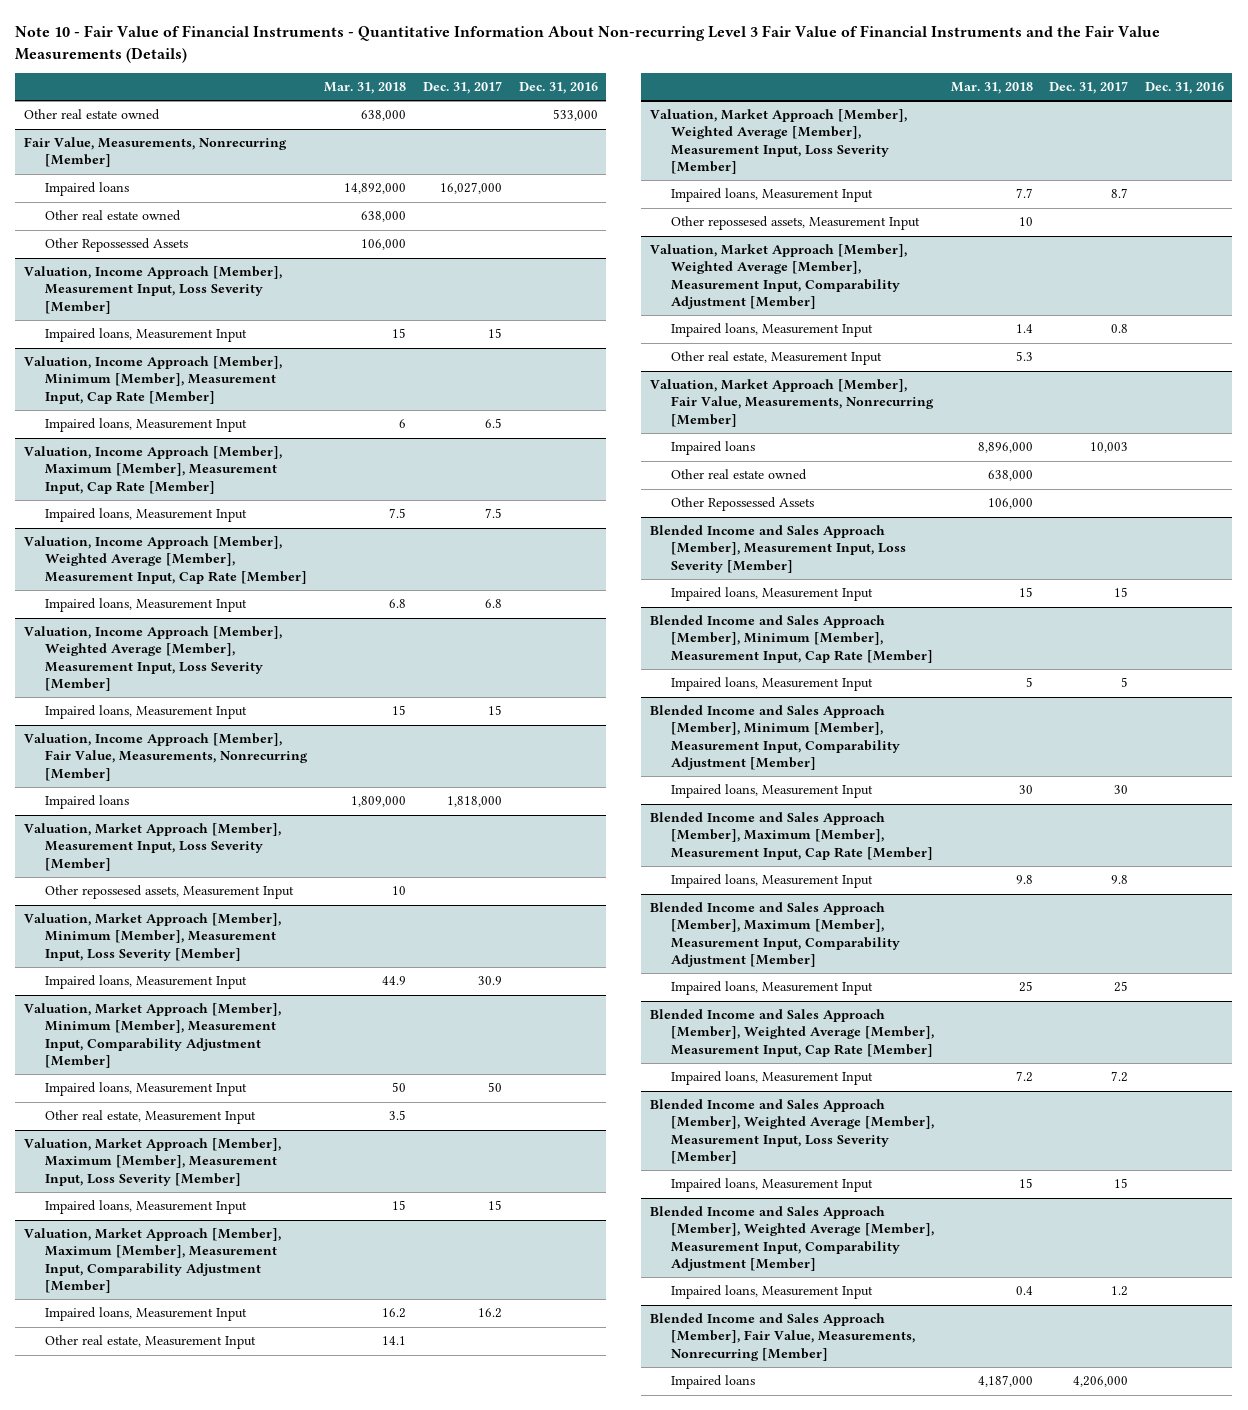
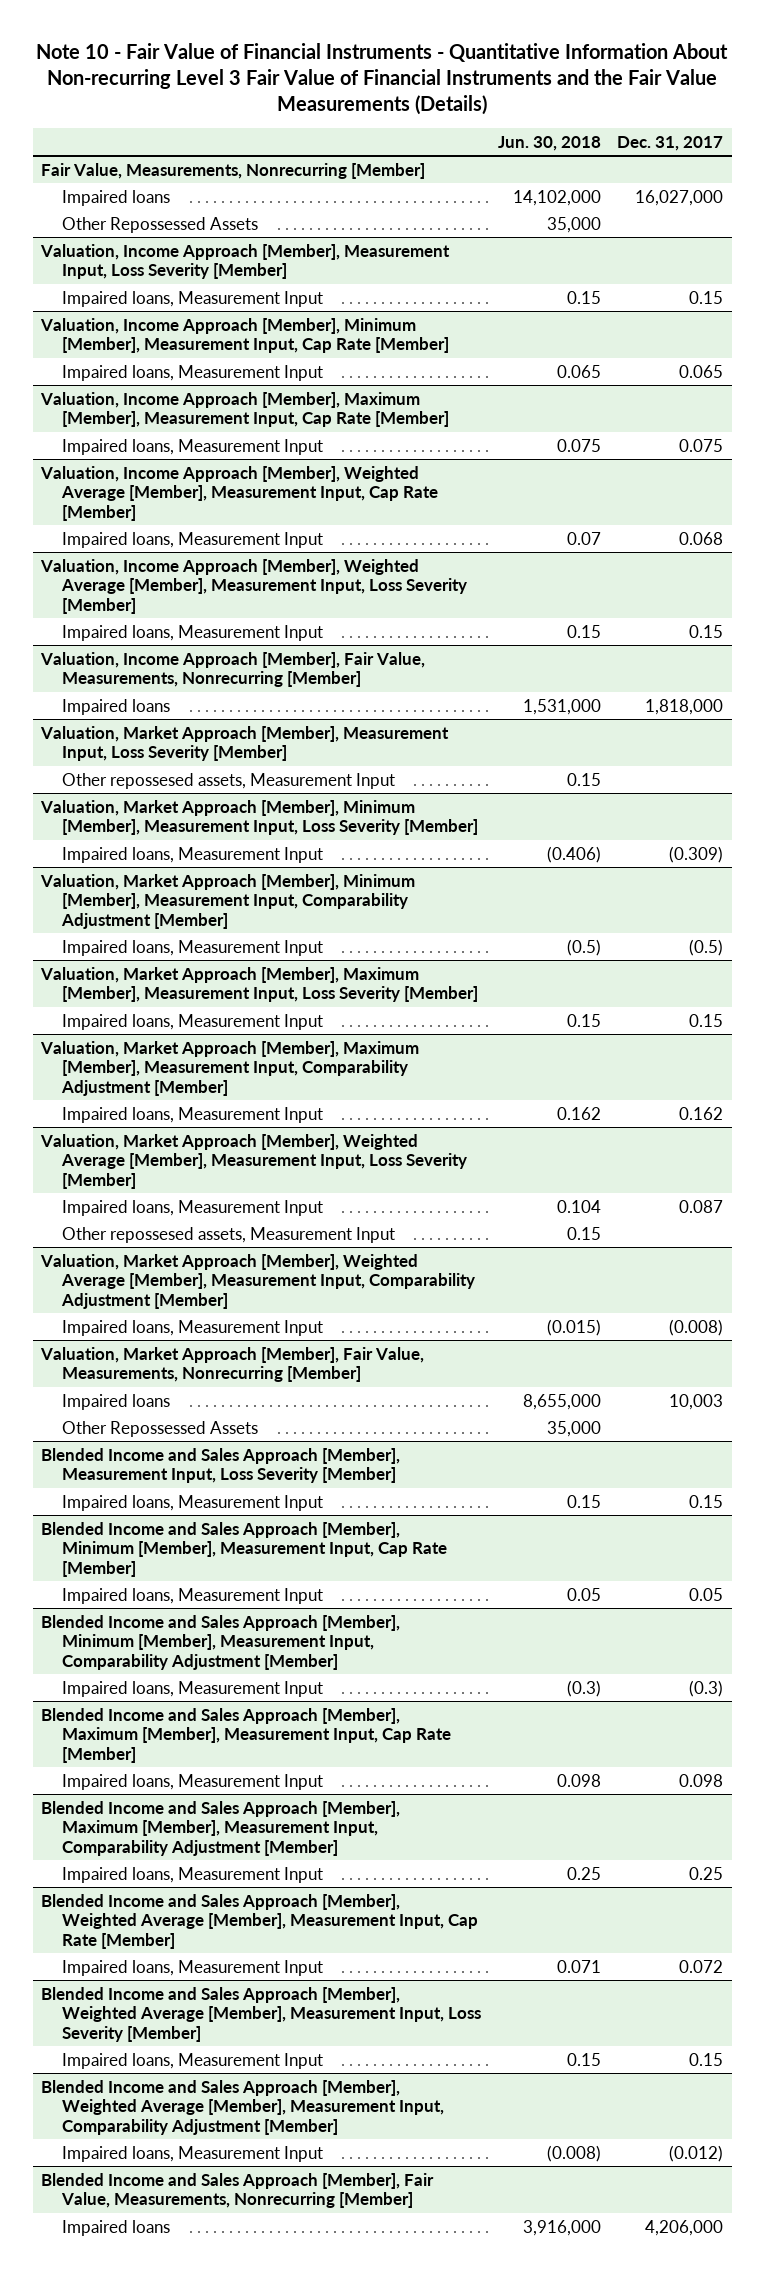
- | Mar. 31, 2018 | Dec. 31, 2017 | Dec. 31, 2016
+ | Jun. 30, 2018 | Dec. 31, 2017
- Other real estate owned | 638,000 | | 533,000
@ Fair Value, Measurements, Nonrecurring [Member]
- Other real estate owned | 638,000 | |
@ Valuation, Income Approach [Member], Measurement Input, Loss Severity [Member]
- Impaired loans, Measurement Input | 15 | 15 |
+ Impaired loans, Measurement Input | 0.15 | 0.15
@ Valuation, Income Approach [Member], Minimum [Member], Measurement Input, Cap Rate [Member]
- Impaired loans, Measurement Input | 6 | 6.5 |
+ Impaired loans, Measurement Input | 0.065 | 0.065
@ Valuation, Income Approach [Member], Maximum [Member], Measurement Input, Cap Rate [Member]
- Impaired loans, Measurement Input | 7.5 | 7.5 |
+ Impaired loans, Measurement Input | 0.075 | 0.075
@ Valuation, Income Approach [Member], Weighted Average [Member], Measurement Input, Cap Rate [Member]
- Impaired loans, Measurement Input | 6.8 | 6.8 |
+ Impaired loans, Measurement Input | 0.07 | 0.068
@ Valuation, Income Approach [Member], Weighted Average [Member], Measurement Input, Loss Severity [Member]
- Impaired loans, Measurement Input | 15 | 15 |
+ Impaired loans, Measurement Input | 0.15 | 0.15
@ Valuation, Market Approach [Member], Minimum [Member], Measurement Input, Loss Severity [Member]
- Impaired loans, Measurement Input | 44.9 | 30.9 |
+ Impaired loans, Measurement Input | (0.406) | (0.309)
@ Valuation, Market Approach [Member], Minimum [Member], Measurement Input, Comparability Adjustment [Member]
- Impaired loans, Measurement Input | 50 | 50 |
- Other real estate, Measurement Input | 3.5 | |
+ Impaired loans, Measurement Input | (0.5) | (0.5)
@ Valuation, Market Approach [Member], Maximum [Member], Measurement Input, Loss Severity [Member]
- Impaired loans, Measurement Input | 15 | 15 |
+ Impaired loans, Measurement Input | 0.15 | 0.15
@ Valuation, Market Approach [Member], Maximum [Member], Measurement Input, Comparability Adjustment [Member]
- Impaired loans, Measurement Input | 16.2 | 16.2 |
- Other real estate, Measurement Input | 14.1 | |
+ Impaired loans, Measurement Input | 0.162 | 0.162
@ Valuation, Market Approach [Member], Weighted Average [Member], Measurement Input, Loss Severity [Member]
- Impaired loans, Measurement Input | 7.7 | 8.7 |
+ Impaired loans, Measurement Input | 0.104 | 0.087
@ Valuation, Market Approach [Member], Weighted Average [Member], Measurement Input, Comparability Adjustment [Member]
- Impaired loans, Measurement Input | 1.4 | 0.8 |
- Other real estate, Measurement Input | 5.3 | |
+ Impaired loans, Measurement Input | (0.015) | (0.008)
@ Valuation, Market Approach [Member], Fair Value, Measurements, Nonrecurring [Member]
- Other real estate owned | 638,000 | |
@ Blended Income and Sales Approach [Member], Measurement Input, Loss Severity [Member]
- Impaired loans, Measurement Input | 15 | 15 |
+ Impaired loans, Measurement Input | 0.15 | 0.15
@ Blended Income and Sales Approach [Member], Minimum [Member], Measurement Input, Cap Rate [Member]
- Impaired loans, Measurement Input | 5 | 5 |
+ Impaired loans, Measurement Input | 0.05 | 0.05
@ Blended Income and Sales Approach [Member], Minimum [Member], Measurement Input, Comparability Adjustment [Member]
- Impaired loans, Measurement Input | 30 | 30 |
+ Impaired loans, Measurement Input | (0.3) | (0.3)
@ Blended Income and Sales Approach [Member], Maximum [Member], Measurement Input, Cap Rate [Member]
- Impaired loans, Measurement Input | 9.8 | 9.8 |
+ Impaired loans, Measurement Input | 0.098 | 0.098
@ Blended Income and Sales Approach [Member], Maximum [Member], Measurement Input, Comparability Adjustment [Member]
- Impaired loans, Measurement Input | 25 | 25 |
+ Impaired loans, Measurement Input | 0.25 | 0.25
@ Blended Income and Sales Approach [Member], Weighted Average [Member], Measurement Input, Cap Rate [Member]
- Impaired loans, Measurement Input | 7.2 | 7.2 |
+ Impaired loans, Measurement Input | 0.071 | 0.072
@ Blended Income and Sales Approach [Member], Weighted Average [Member], Measurement Input, Loss Severity [Member]
- Impaired loans, Measurement Input | 15 | 15 |
+ Impaired loans, Measurement Input | 0.15 | 0.15
@ Blended Income and Sales Approach [Member], Weighted Average [Member], Measurement Input, Comparability Adjustment [Member]
- Impaired loans, Measurement Input | 0.4 | 1.2 |
+ Impaired loans, Measurement Input | (0.008) | (0.012)

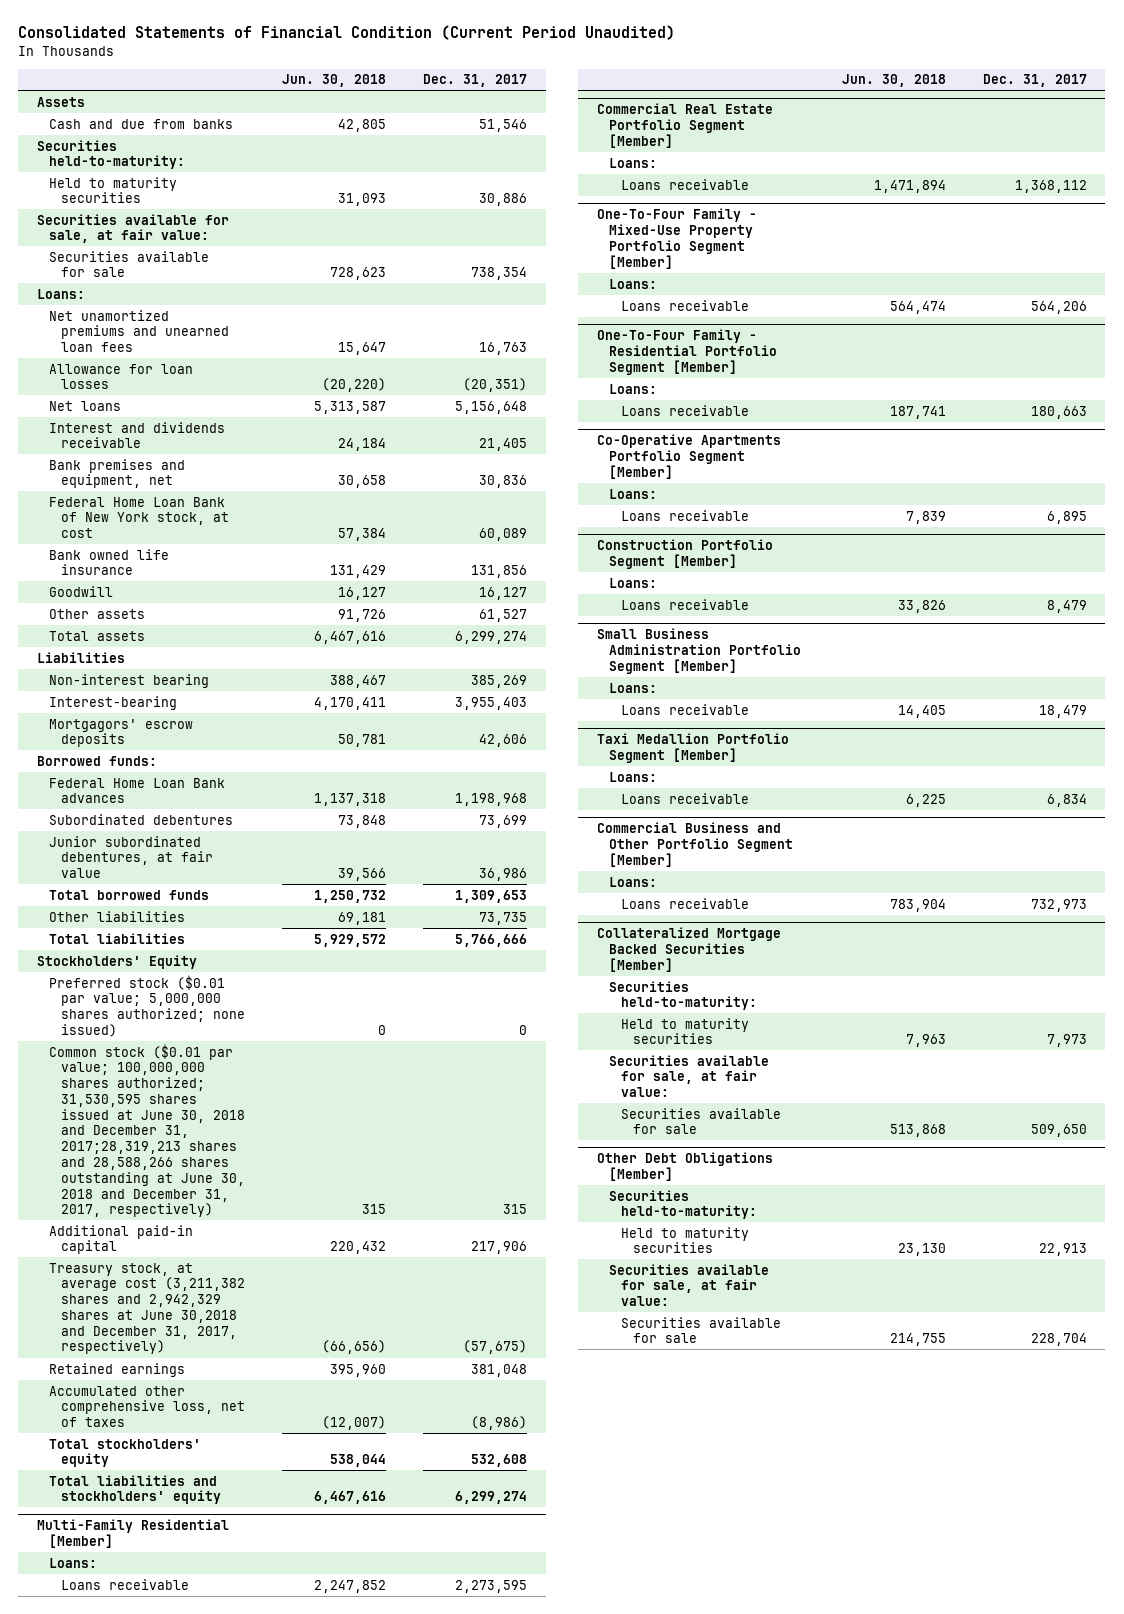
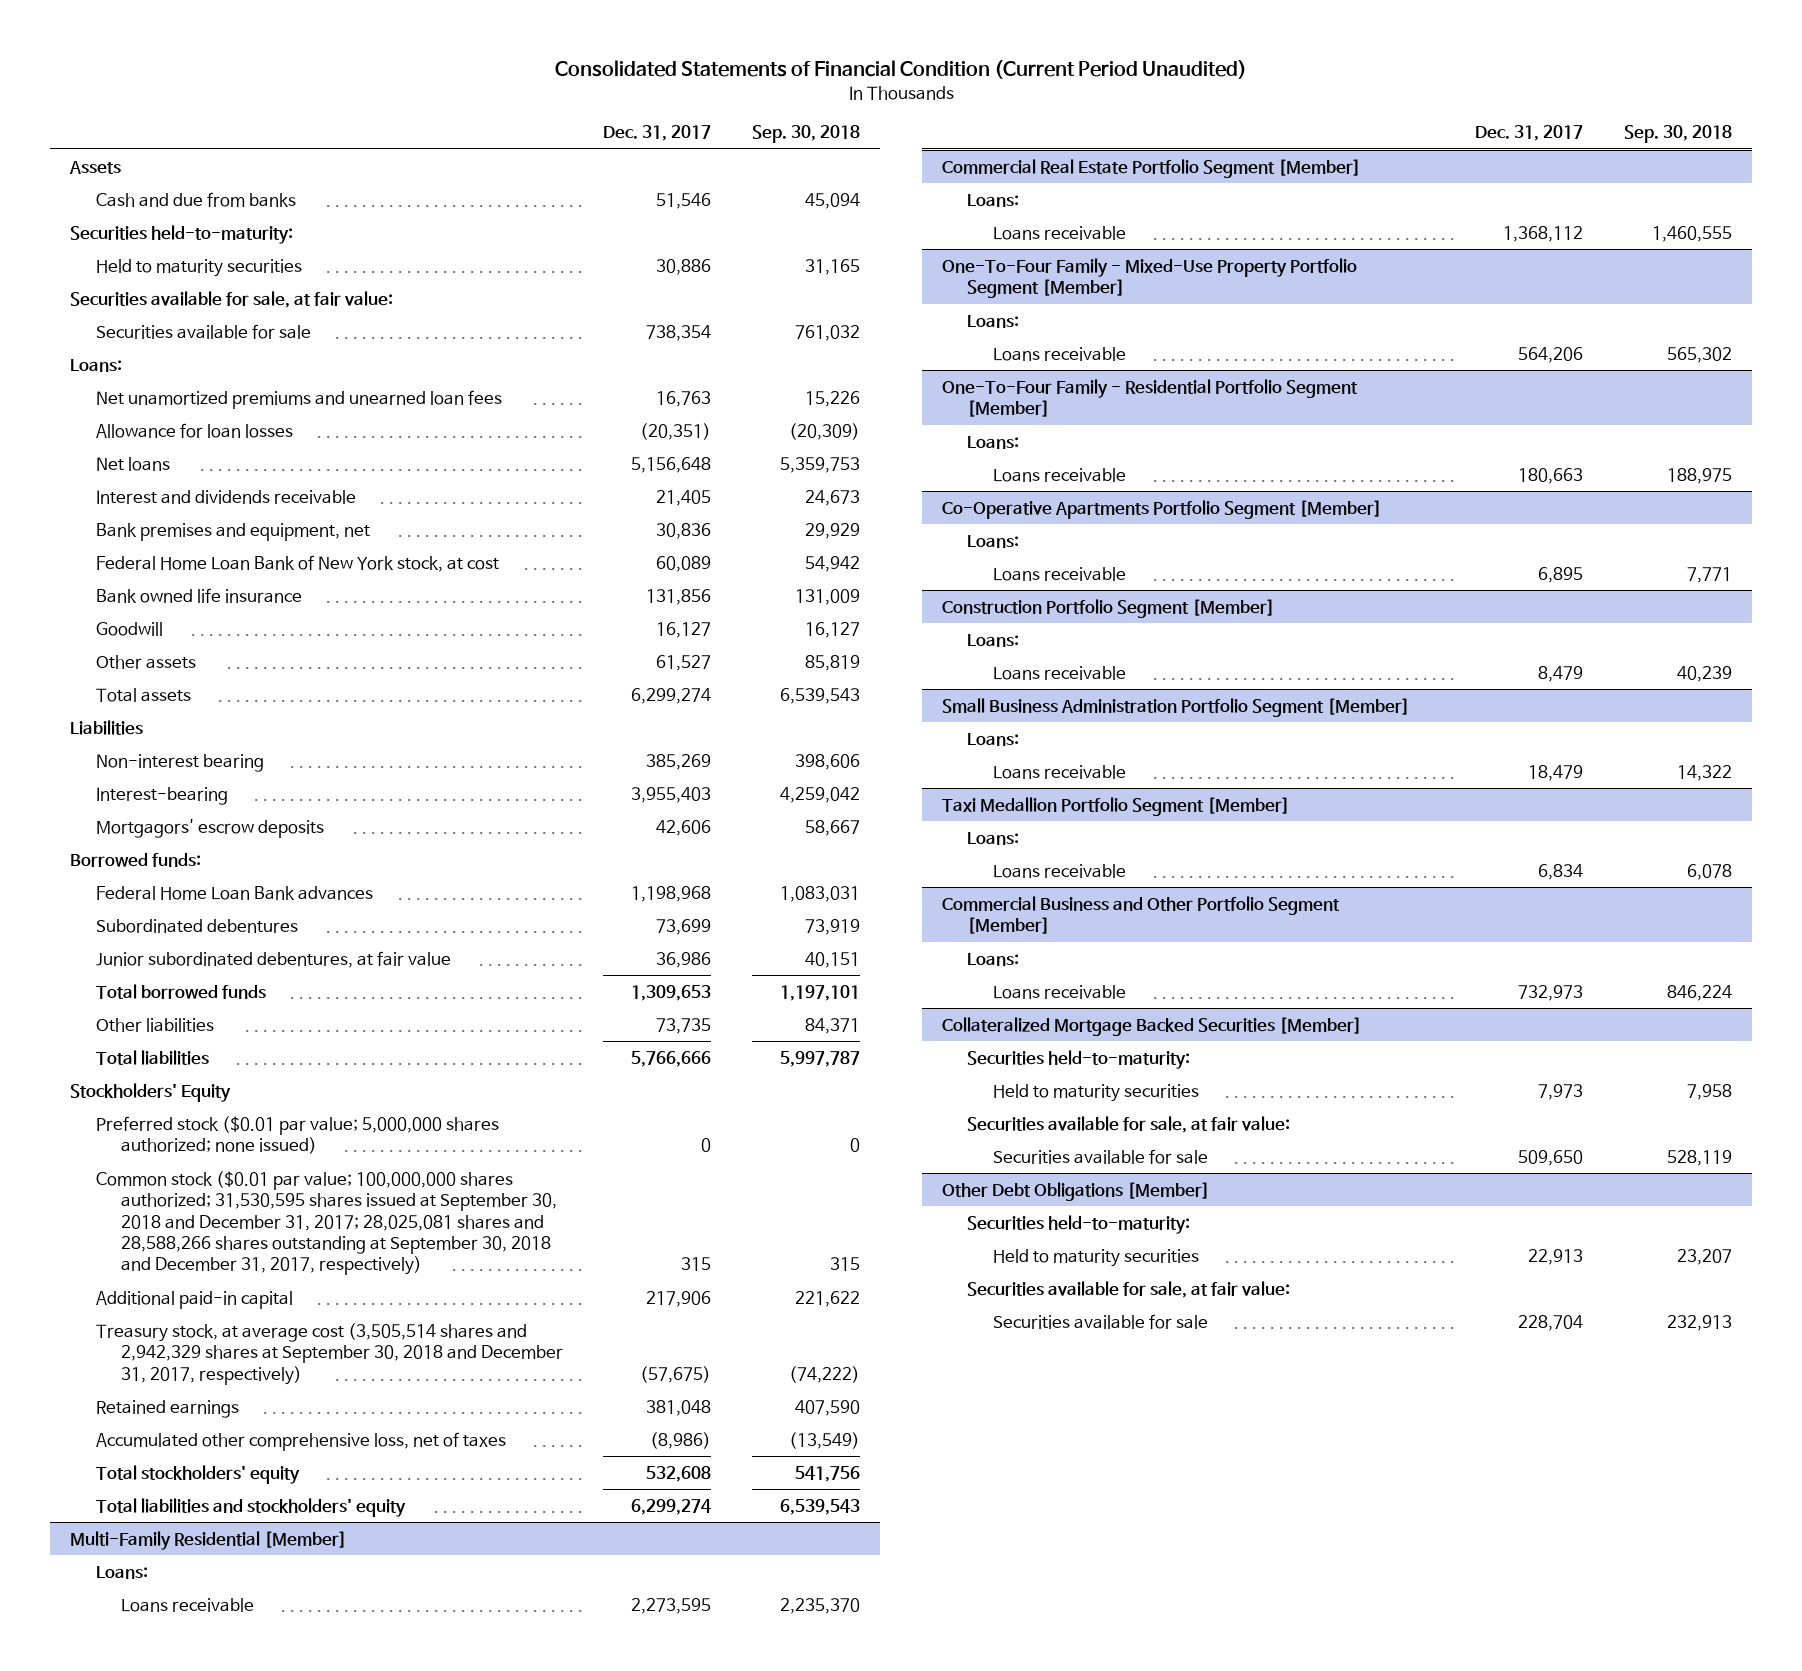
- | Jun. 30, 2018 | Dec. 31, 2017
+ | Dec. 31, 2017 | Sep. 30, 2018
- Common stock ($0.01 par value; 100,000,000 shares authorized; 31,530,595 shares issued at June 30, 2018 and December 31, 2017;28,319,213 shares and 28,588,266 shares outstanding at June 30, 2018 and December 31, 2017, respectively) | 315 | 315
+ Common stock ($0.01 par value; 100,000,000 shares authorized; 31,530,595 shares issued at September 30, 2018 and December 31, 2017; 28,025,081 shares and 28,588,266 shares outstanding at September 30, 2018 and December 31, 2017, respectively) | 315 | 315
- Treasury stock, at average cost (3,211,382 shares and 2,942,329 shares at June 30,2018 and December 31, 2017, respectively) | (66,656) | (57,675)
+ Treasury stock, at average cost (3,505,514 shares and 2,942,329 shares at September 30, 2018 and December 31, 2017, respectively) | (57,675) | (74,222)

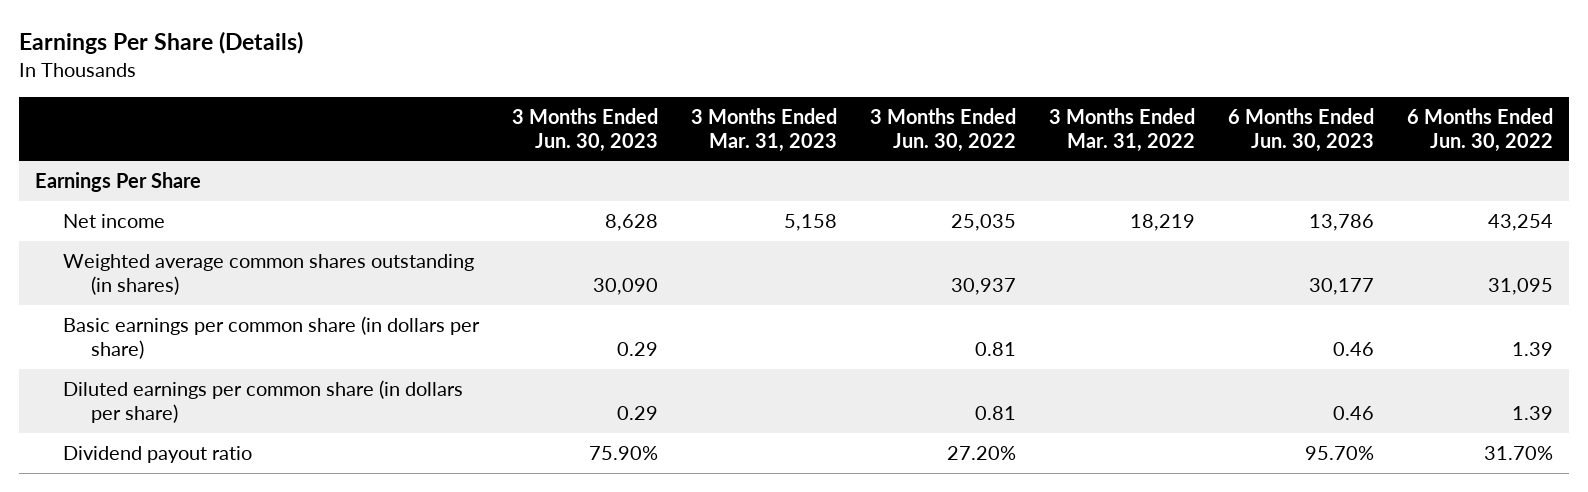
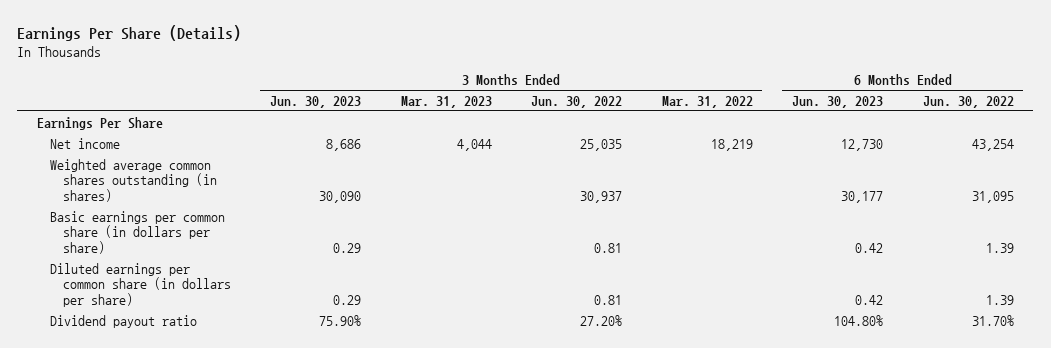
- Net income | 8,628 | 5,158 | 25,035 | 18,219 | 13,786 | 43,254
+ Net income | 8,686 | 4,044 | 25,035 | 18,219 | 12,730 | 43,254
- Basic earnings per common share (in dollars per share) | 0.29 | | 0.81 | | 0.46 | 1.39
- Diluted earnings per common share (in dollars per share) | 0.29 | | 0.81 | | 0.46 | 1.39
- Dividend payout ratio | 75.90% | | 27.20% | | 95.70% | 31.70%
+ Basic earnings per common share (in dollars per share) | 0.29 | | 0.81 | | 0.42 | 1.39
+ Diluted earnings per common share (in dollars per share) | 0.29 | | 0.81 | | 0.42 | 1.39
+ Dividend payout ratio | 75.90% | | 27.20% | | 104.80% | 31.70%

